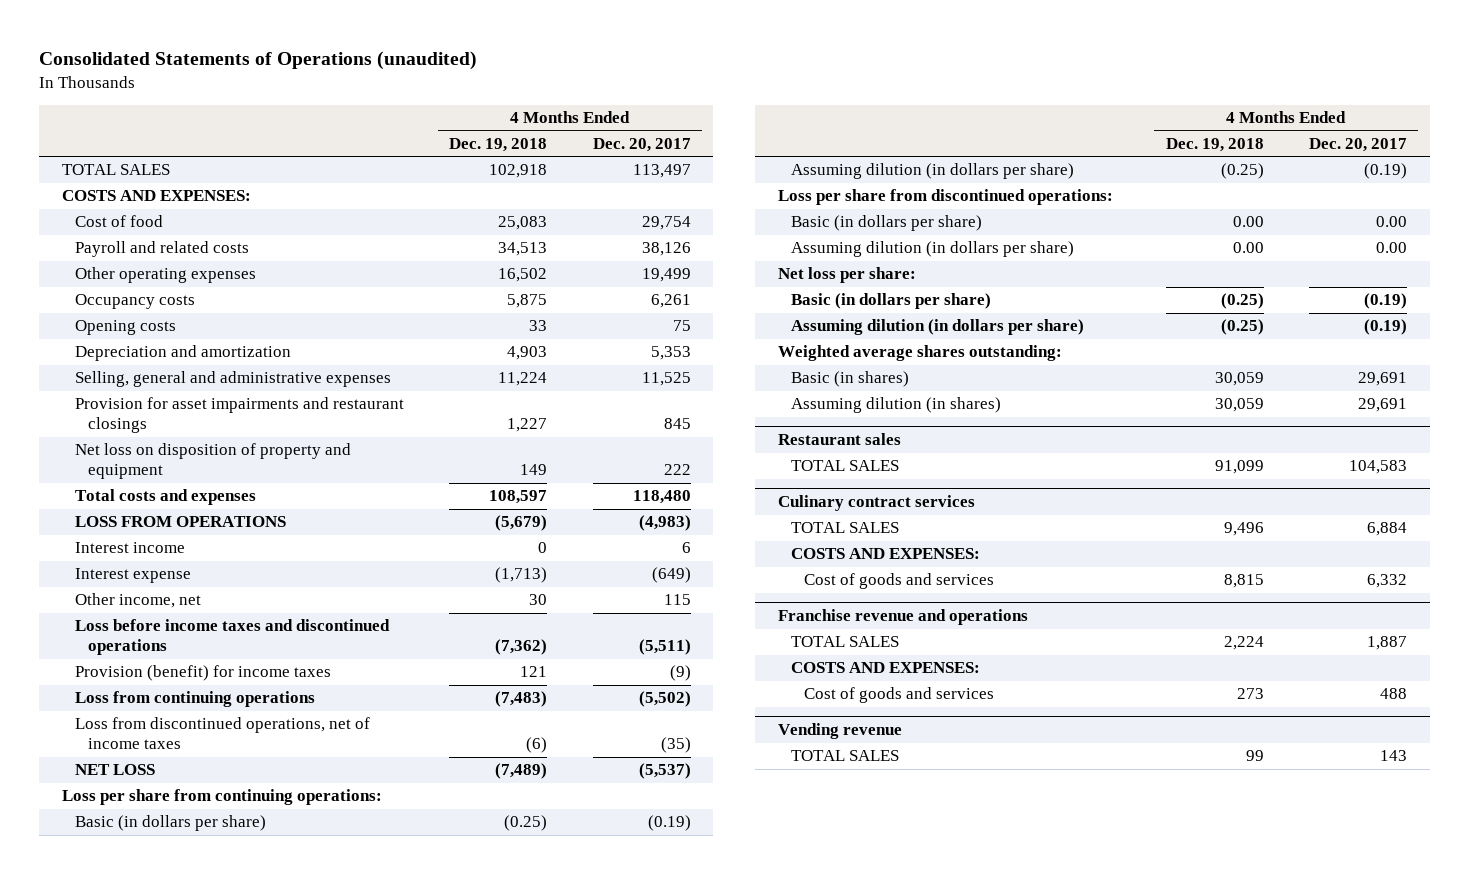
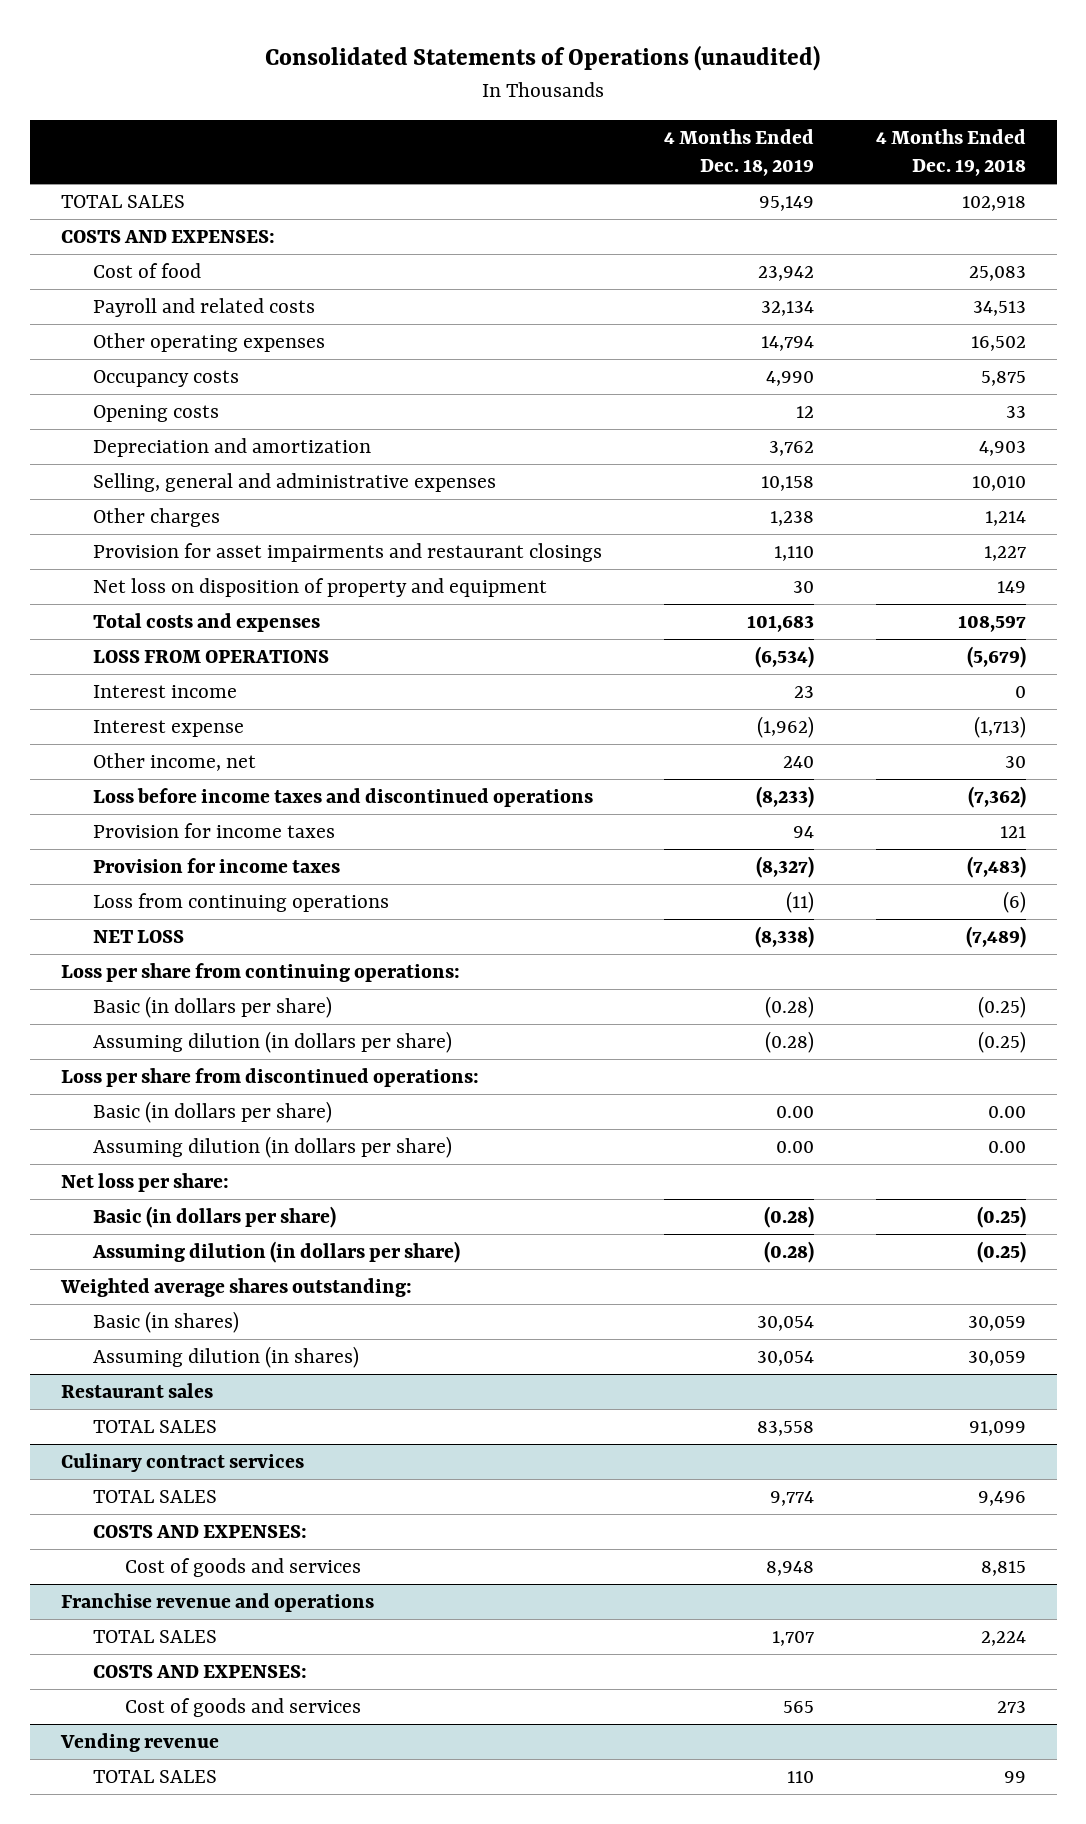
- | 4 Months Ended Dec. 19, 2018 | 4 Months Ended Dec. 20, 2017
+ | 4 Months Ended Dec. 18, 2019 | 4 Months Ended Dec. 19, 2018
- Selling, general and administrative expenses | 11,224 | 11,525
+ Selling, general and administrative expenses | 10,158 | 10,010
+ Other charges | 1,238 | 1,214
- Provision (benefit) for income taxes | 121 | (9)
- Loss from continuing operations | (7,483) | (5,502)
- Loss from discontinued operations, net of income taxes | (6) | (35)
+ Provision for income taxes | 94 | 121
+ Provision for income taxes | (8,327) | (7,483)
+ Loss from continuing operations | (11) | (6)

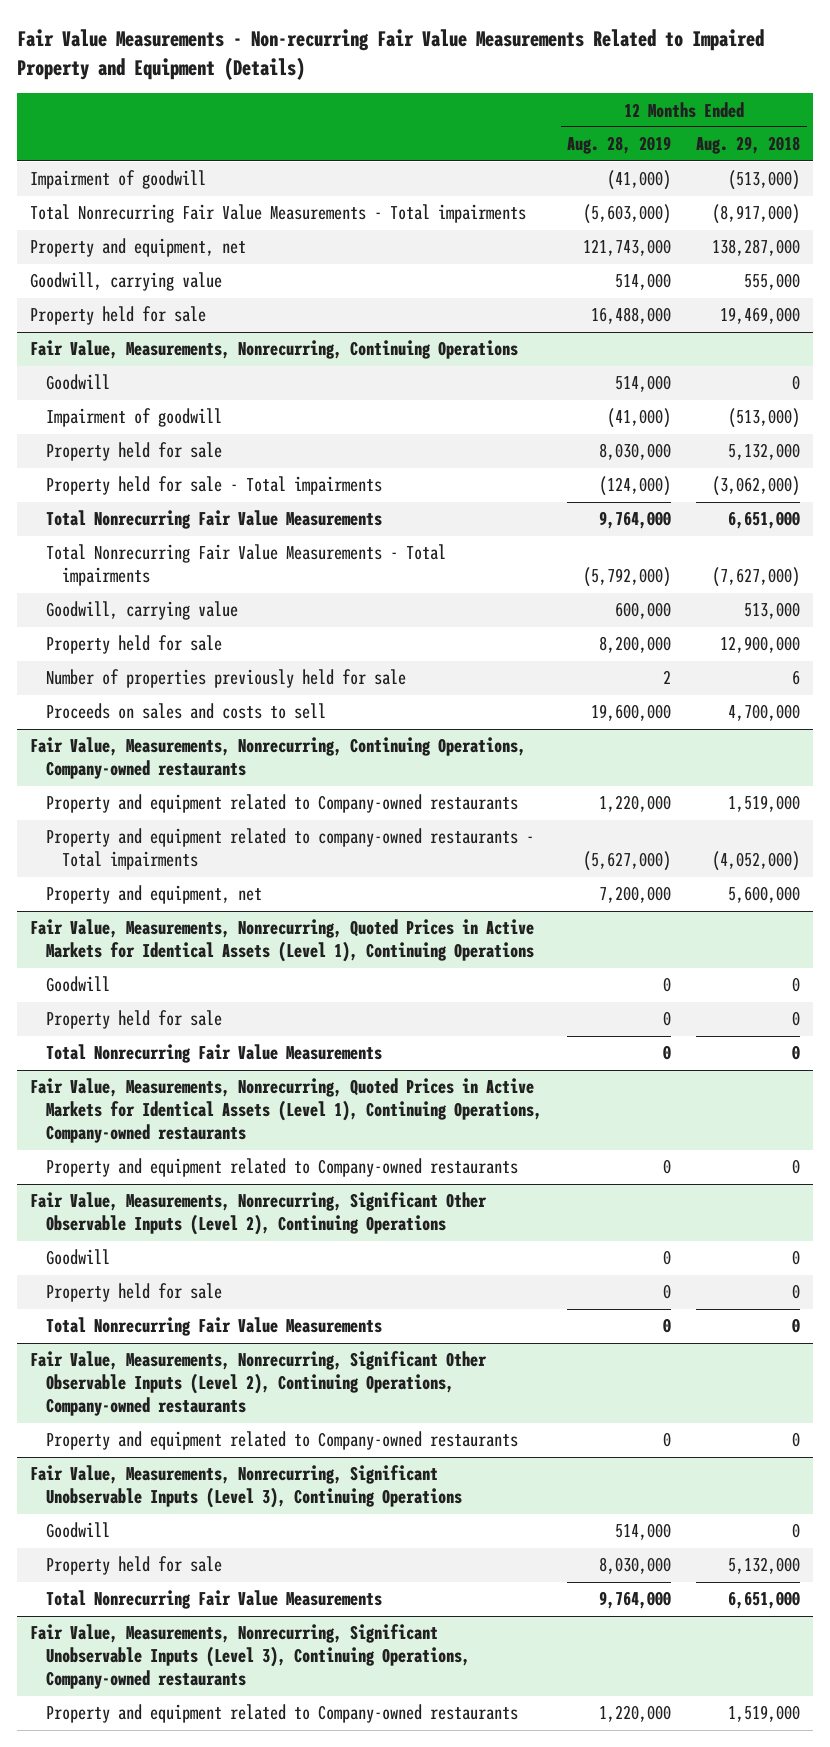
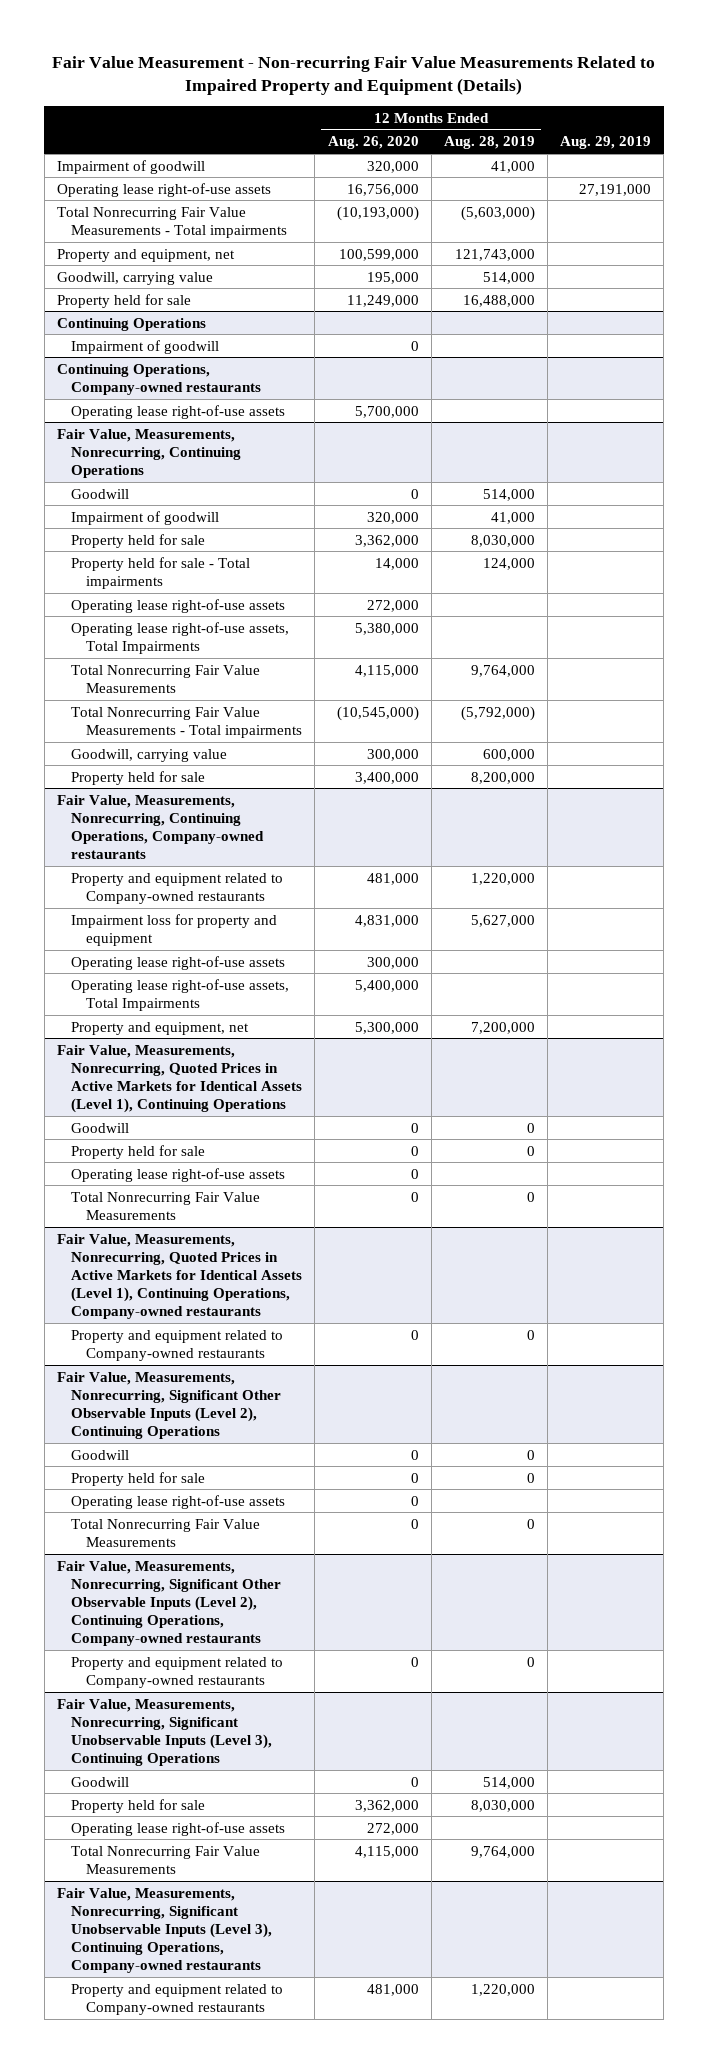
- Fair Value Measurements - Non-recurring Fair Value Measurements Related to Impaired Property and Equipment (Details)
+ Fair Value Measurement - Non-recurring Fair Value Measurements Related to Impaired Property and Equipment (Details)
- | 12 Months Ended Aug. 28, 2019 | 12 Months Ended Aug. 29, 2018
+ | 12 Months Ended Aug. 26, 2020 | 12 Months Ended Aug. 28, 2019 | Aug. 29, 2019
- Impairment of goodwill | (41,000) | (513,000)
+ Impairment of goodwill | 320,000 | 41,000 |
+ Operating lease right-of-use assets | 16,756,000 | | 27,191,000
+ Continuing Operations
+ Impairment of goodwill | 0 | |
+ Continuing Operations, Company-owned restaurants
+ Operating lease right-of-use assets | 5,700,000 | |
@ Fair Value, Measurements, Nonrecurring, Continuing Operations
- Impairment of goodwill | (41,000) | (513,000)
+ Impairment of goodwill | 320,000 | 41,000 |
- Property held for sale - Total impairments | (124,000) | (3,062,000)
+ Property held for sale - Total impairments | 14,000 | 124,000 |
+ Operating lease right-of-use assets | 272,000 | |
+ Operating lease right-of-use assets, Total Impairments | 5,380,000 | |
- Number of properties previously held for sale | 2 | 6
- Proceeds on sales and costs to sell | 19,600,000 | 4,700,000
@ Fair Value, Measurements, Nonrecurring, Continuing Operations, Company-owned restaurants
- Property and equipment related to company-owned restaurants - Total impairments | (5,627,000) | (4,052,000)
+ Impairment loss for property and equipment | 4,831,000 | 5,627,000 |
+ Operating lease right-of-use assets | 300,000 | |
+ Operating lease right-of-use assets, Total Impairments | 5,400,000 | |
@ Fair Value, Measurements, Nonrecurring, Quoted Prices in Active Markets for Identical Assets (Level 1), Continuing Operations
+ Operating lease right-of-use assets | 0 | |
@ Fair Value, Measurements, Nonrecurring, Significant Other Observable Inputs (Level 2), Continuing Operations
+ Operating lease right-of-use assets | 0 | |
@ Fair Value, Measurements, Nonrecurring, Significant Unobservable Inputs (Level 3), Continuing Operations
+ Operating lease right-of-use assets | 272,000 | |

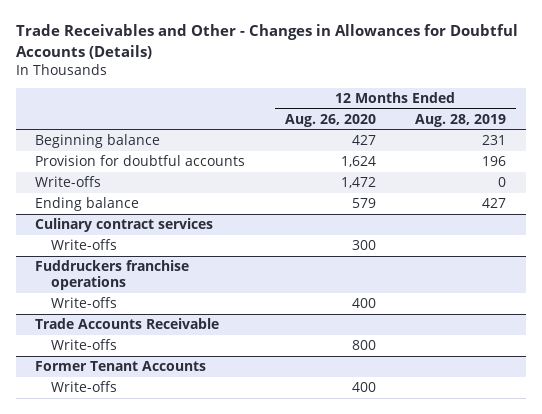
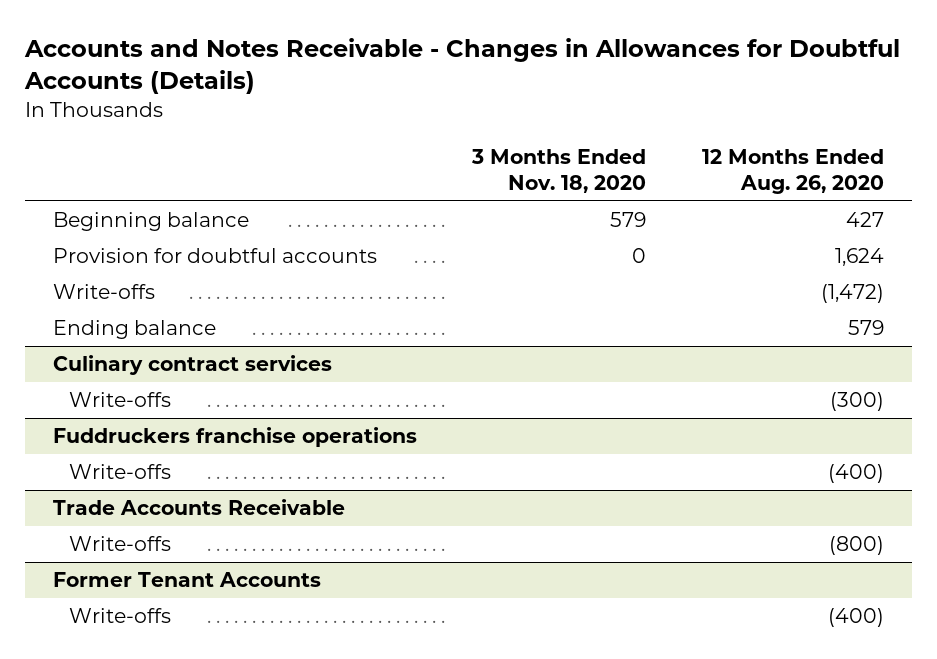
- Trade Receivables and Other - Changes in Allowances for Doubtful Accounts (Details)
+ Accounts and Notes Receivable - Changes in Allowances for Doubtful Accounts (Details)
- | 12 Months Ended Aug. 26, 2020 | 12 Months Ended Aug. 28, 2019
+ | 3 Months Ended Nov. 18, 2020 | 12 Months Ended Aug. 26, 2020
- Write-offs | 1,472 | 0
+ Write-offs | | (1,472)
@ Culinary contract services
- Write-offs | 300 |
+ Write-offs | | (300)
@ Fuddruckers franchise operations
- Write-offs | 400 |
+ Write-offs | | (400)
@ Trade Accounts Receivable
- Write-offs | 800 |
+ Write-offs | | (800)
@ Former Tenant Accounts
- Write-offs | 400 |
+ Write-offs | | (400)

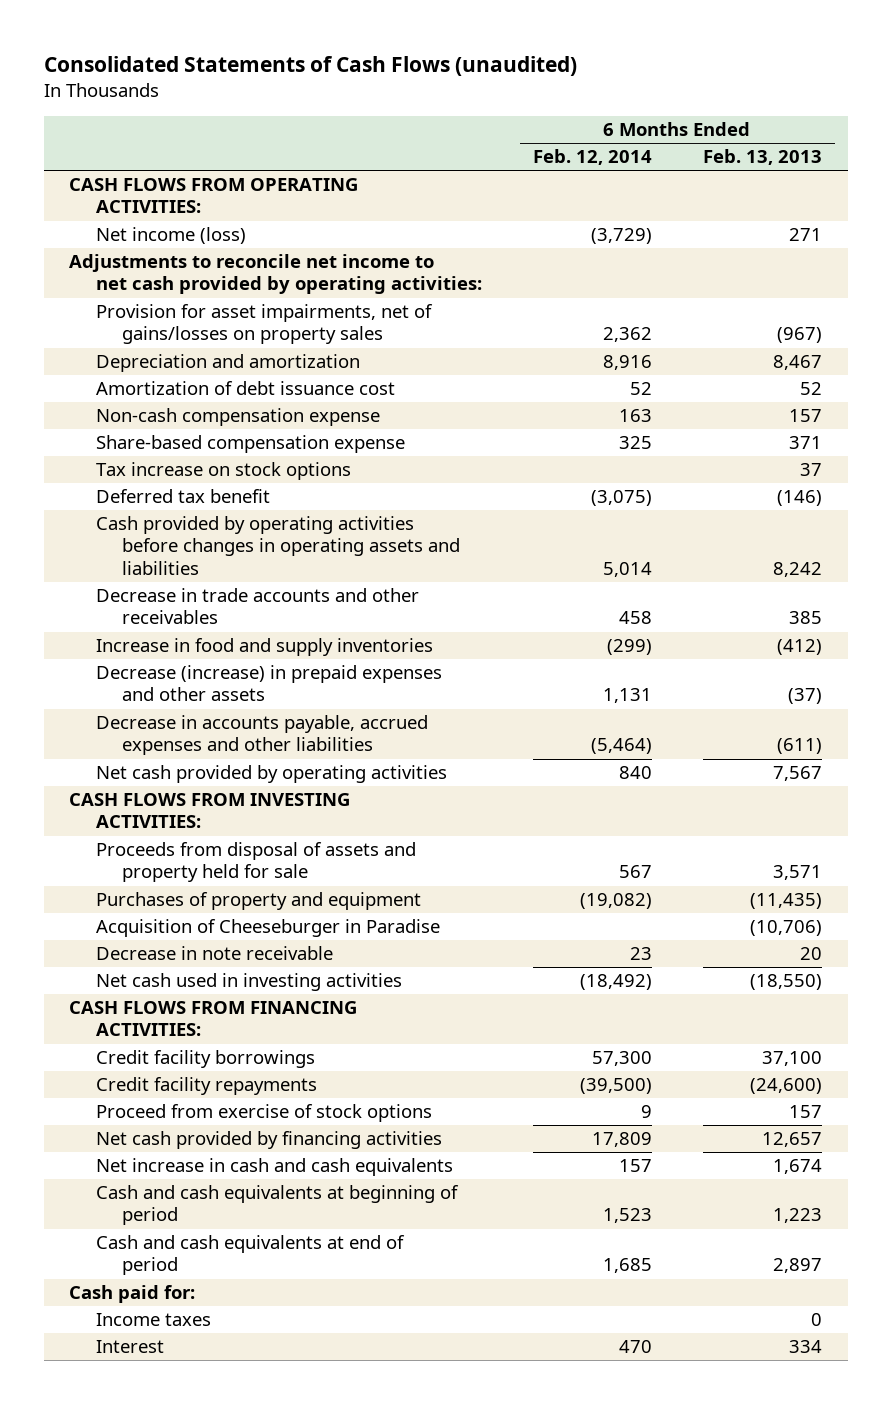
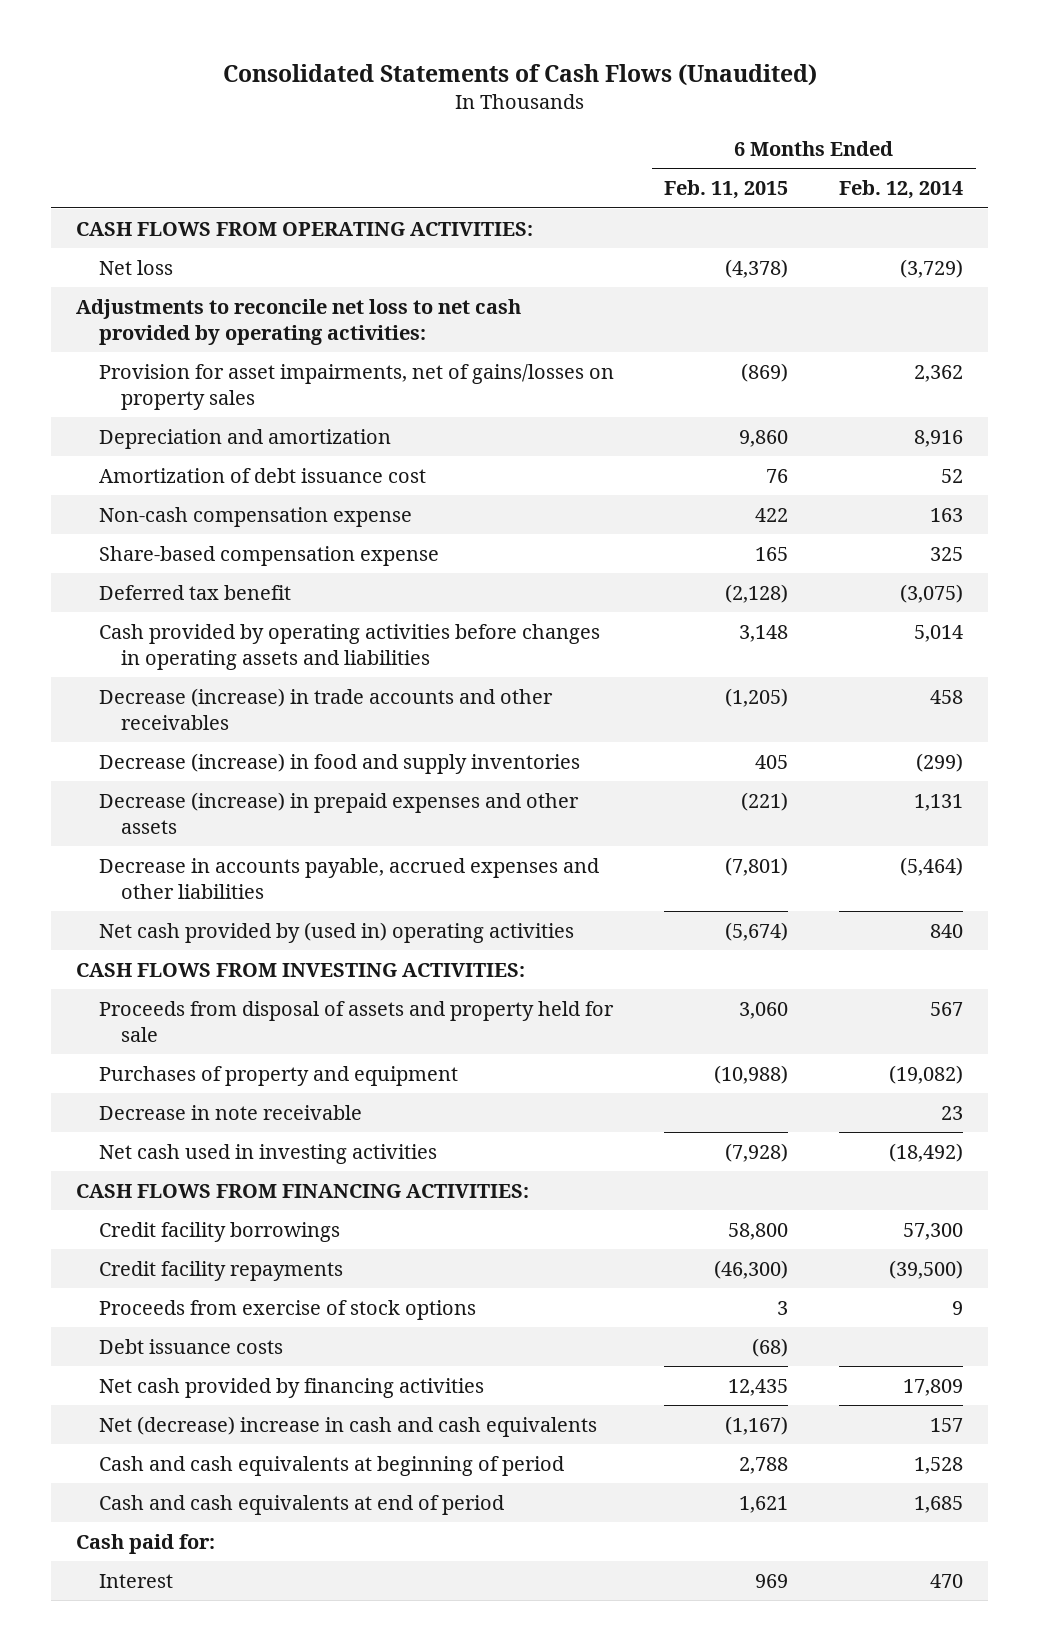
- Consolidated Statements of Cash Flows (unaudited)
+ Consolidated Statements of Cash Flows (Unaudited)
- | 6 Months Ended Feb. 12, 2014 | 6 Months Ended Feb. 13, 2013
+ | 6 Months Ended Feb. 11, 2015 | 6 Months Ended Feb. 12, 2014
- Net income (loss) | (3,729) | 271
- Adjustments to reconcile net income to net cash provided by operating activities:
+ Net loss | (4,378) | (3,729)
+ Adjustments to reconcile net loss to net cash provided by operating activities:
- Tax increase on stock options | | 37
- Decrease in trade accounts and other receivables | 458 | 385
- Increase in food and supply inventories | (299) | (412)
+ Decrease (increase) in trade accounts and other receivables | (1,205) | 458
+ Decrease (increase) in food and supply inventories | 405 | (299)
- Net cash provided by operating activities | 840 | 7,567
+ Net cash provided by (used in) operating activities | (5,674) | 840
- Acquisition of Cheeseburger in Paradise | | (10,706)
- Proceed from exercise of stock options | 9 | 157
+ Proceeds from exercise of stock options | 3 | 9
+ Debt issuance costs | (68) |
- Net increase in cash and cash equivalents | 157 | 1,674
- Cash and cash equivalents at beginning of period | 1,523 | 1,223
+ Net (decrease) increase in cash and cash equivalents | (1,167) | 157
+ Cash and cash equivalents at beginning of period | 2,788 | 1,528
- Income taxes | | 0

